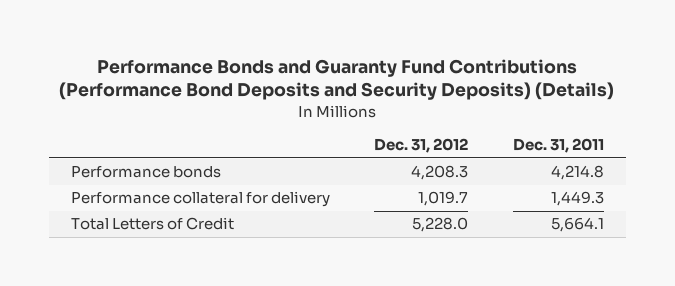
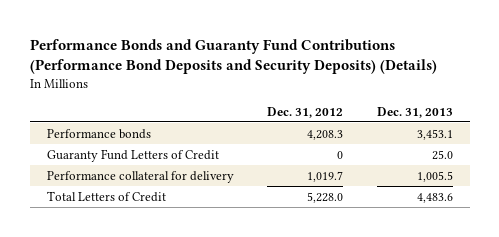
- | Dec. 31, 2012 | Dec. 31, 2011
+ | Dec. 31, 2012 | Dec. 31, 2013
+ Guaranty Fund Letters of Credit | 0 | 25.0

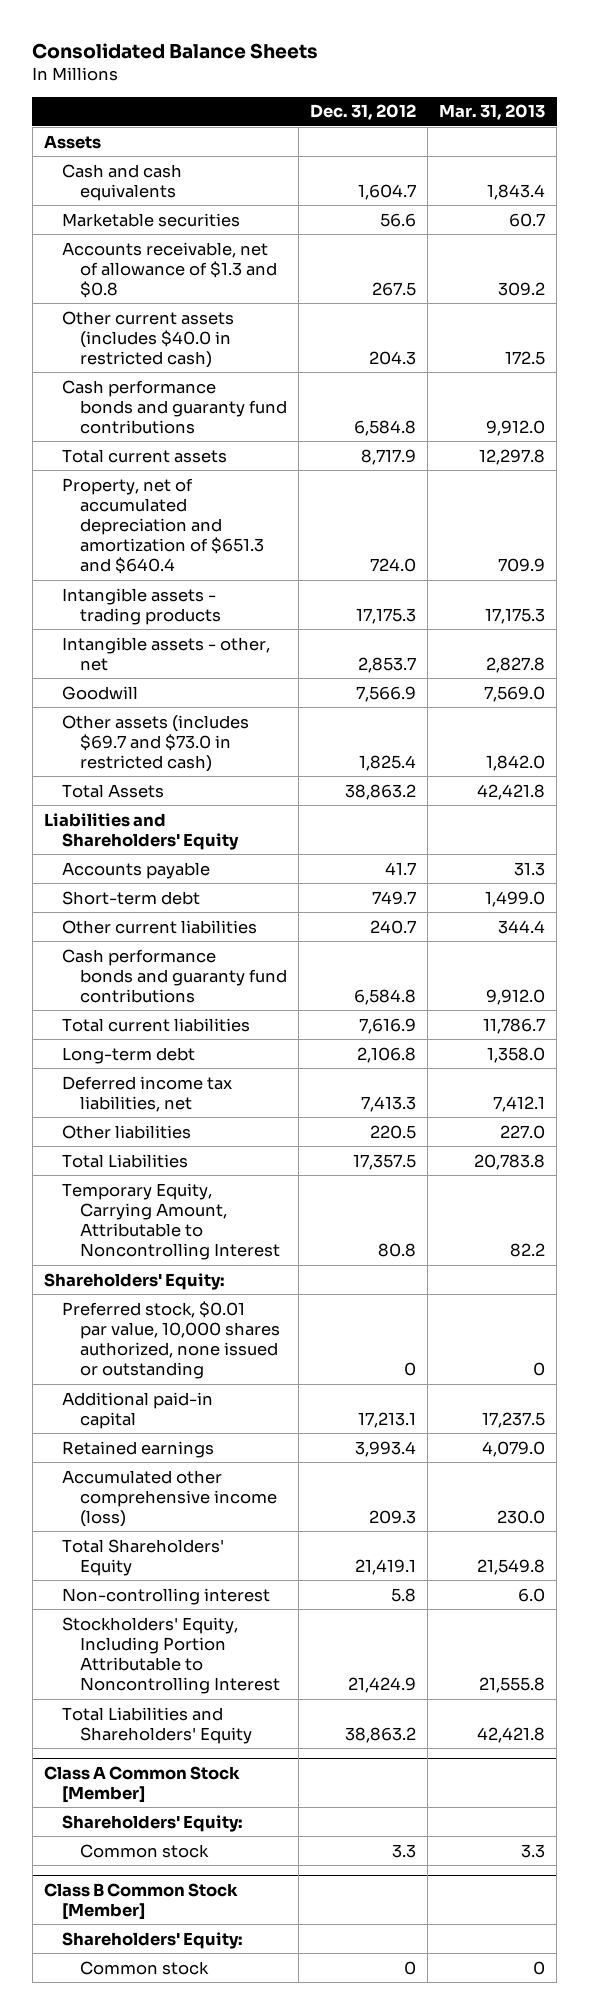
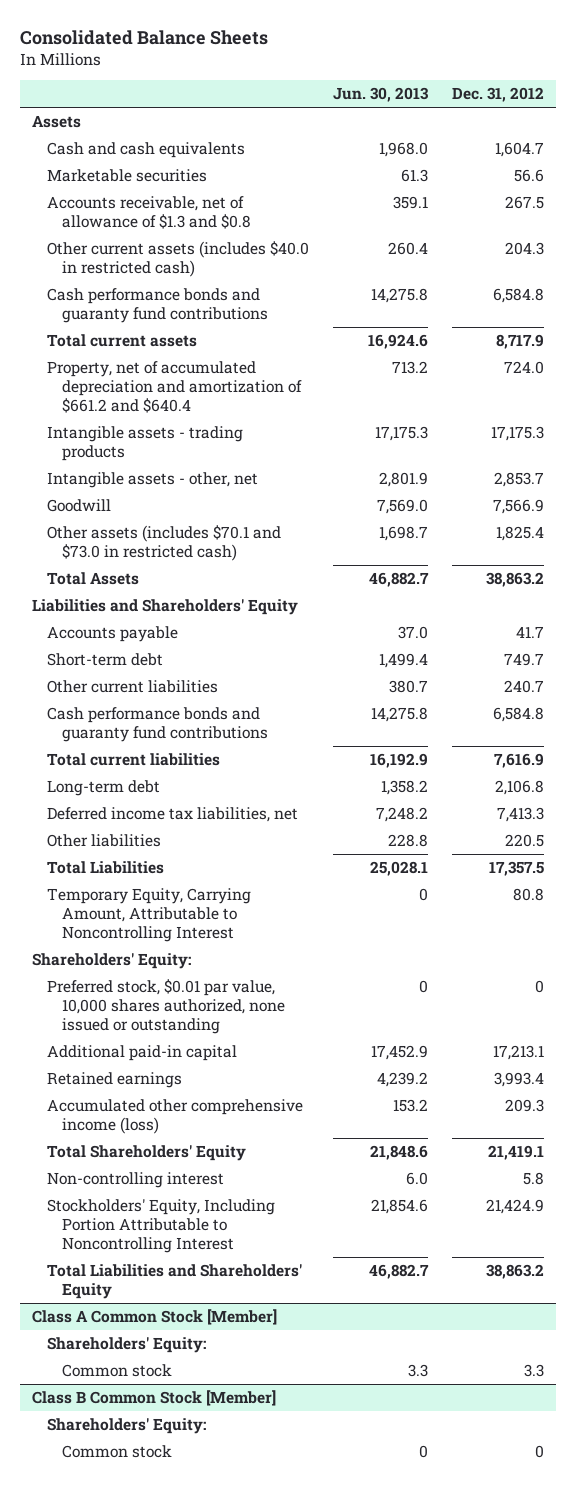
- | Dec. 31, 2012 | Mar. 31, 2013
+ | Jun. 30, 2013 | Dec. 31, 2012
- Property, net of accumulated depreciation and amortization of $651.3 and $640.4 | 724.0 | 709.9
+ Property, net of accumulated depreciation and amortization of $661.2 and $640.4 | 713.2 | 724.0
- Other assets (includes $69.7 and $73.0 in restricted cash) | 1,825.4 | 1,842.0
+ Other assets (includes $70.1 and $73.0 in restricted cash) | 1,698.7 | 1,825.4

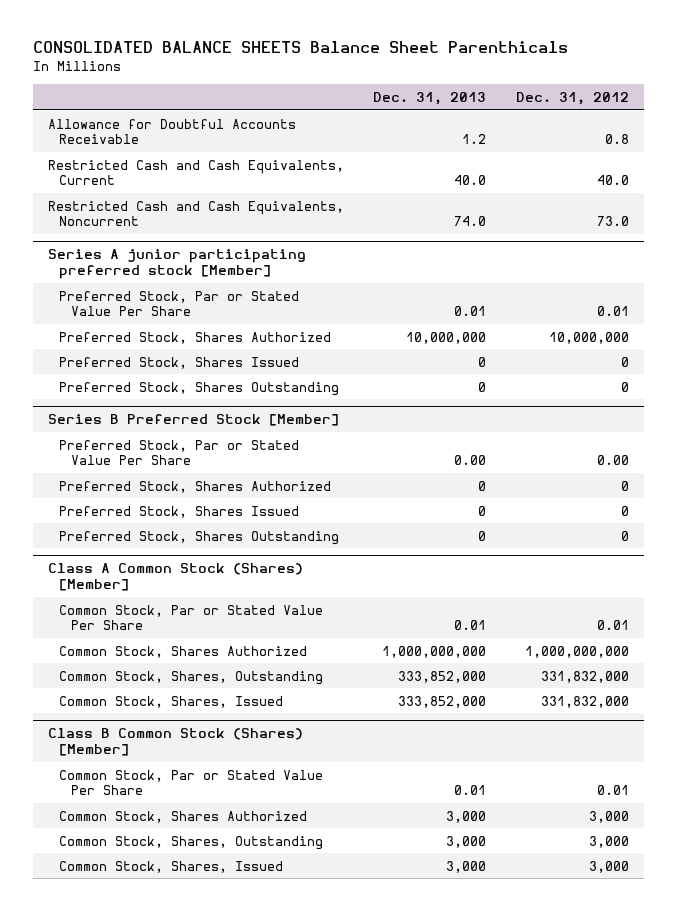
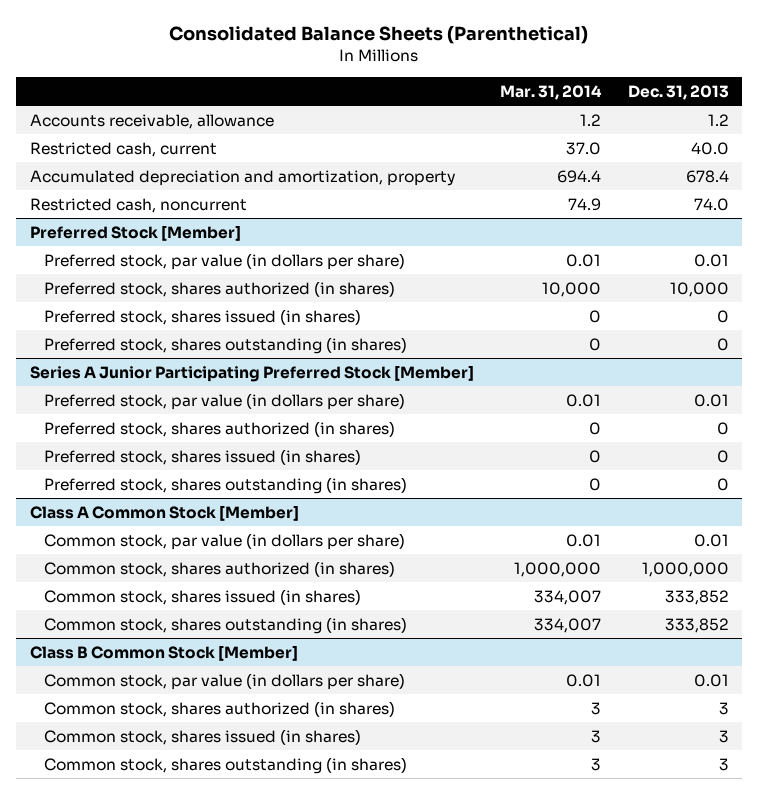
- CONSOLIDATED BALANCE SHEETS Balance Sheet Parenthicals
+ Consolidated Balance Sheets (Parenthetical)
- | Dec. 31, 2013 | Dec. 31, 2012
+ | Mar. 31, 2014 | Dec. 31, 2013
- Allowance for Doubtful Accounts Receivable | 1.2 | 0.8
- Restricted Cash and Cash Equivalents, Current | 40.0 | 40.0
- Restricted Cash and Cash Equivalents, Noncurrent | 74.0 | 73.0
- Series A junior participating preferred stock [Member]
- Preferred Stock, Par or Stated Value Per Share | 0.01 | 0.01
- Preferred Stock, Shares Authorized | 10,000,000 | 10,000,000
- Preferred Stock, Shares Issued | 0 | 0
- Preferred Stock, Shares Outstanding | 0 | 0
- Series B Preferred Stock [Member]
- Preferred Stock, Par or Stated Value Per Share | 0.00 | 0.00
- Preferred Stock, Shares Authorized | 0 | 0
- Preferred Stock, Shares Issued | 0 | 0
- Preferred Stock, Shares Outstanding | 0 | 0
- Class A Common Stock (Shares) [Member]
- Common Stock, Par or Stated Value Per Share | 0.01 | 0.01
- Common Stock, Shares Authorized | 1,000,000,000 | 1,000,000,000
- Common Stock, Shares, Outstanding | 333,852,000 | 331,832,000
- Common Stock, Shares, Issued | 333,852,000 | 331,832,000
- Class B Common Stock (Shares) [Member]
- Common Stock, Par or Stated Value Per Share | 0.01 | 0.01
- Common Stock, Shares Authorized | 3,000 | 3,000
- Common Stock, Shares, Outstanding | 3,000 | 3,000
- Common Stock, Shares, Issued | 3,000 | 3,000
+ Accounts receivable, allowance | 1.2 | 1.2
+ Restricted cash, current | 37.0 | 40.0
+ Accumulated depreciation and amortization, property | 694.4 | 678.4
+ Restricted cash, noncurrent | 74.9 | 74.0
+ Preferred Stock [Member]
+ Preferred stock, par value (in dollars per share) | 0.01 | 0.01
+ Preferred stock, shares authorized (in shares) | 10,000 | 10,000
+ Preferred stock, shares issued (in shares) | 0 | 0
+ Preferred stock, shares outstanding (in shares) | 0 | 0
+ Series A Junior Participating Preferred Stock [Member]
+ Preferred stock, par value (in dollars per share) | 0.01 | 0.01
+ Preferred stock, shares authorized (in shares) | 0 | 0
+ Preferred stock, shares issued (in shares) | 0 | 0
+ Preferred stock, shares outstanding (in shares) | 0 | 0
+ Class A Common Stock [Member]
+ Common stock, par value (in dollars per share) | 0.01 | 0.01
+ Common stock, shares authorized (in shares) | 1,000,000 | 1,000,000
+ Common stock, shares issued (in shares) | 334,007 | 333,852
+ Common stock, shares outstanding (in shares) | 334,007 | 333,852
+ Class B Common Stock [Member]
+ Common stock, par value (in dollars per share) | 0.01 | 0.01
+ Common stock, shares authorized (in shares) | 3 | 3
+ Common stock, shares issued (in shares) | 3 | 3
+ Common stock, shares outstanding (in shares) | 3 | 3

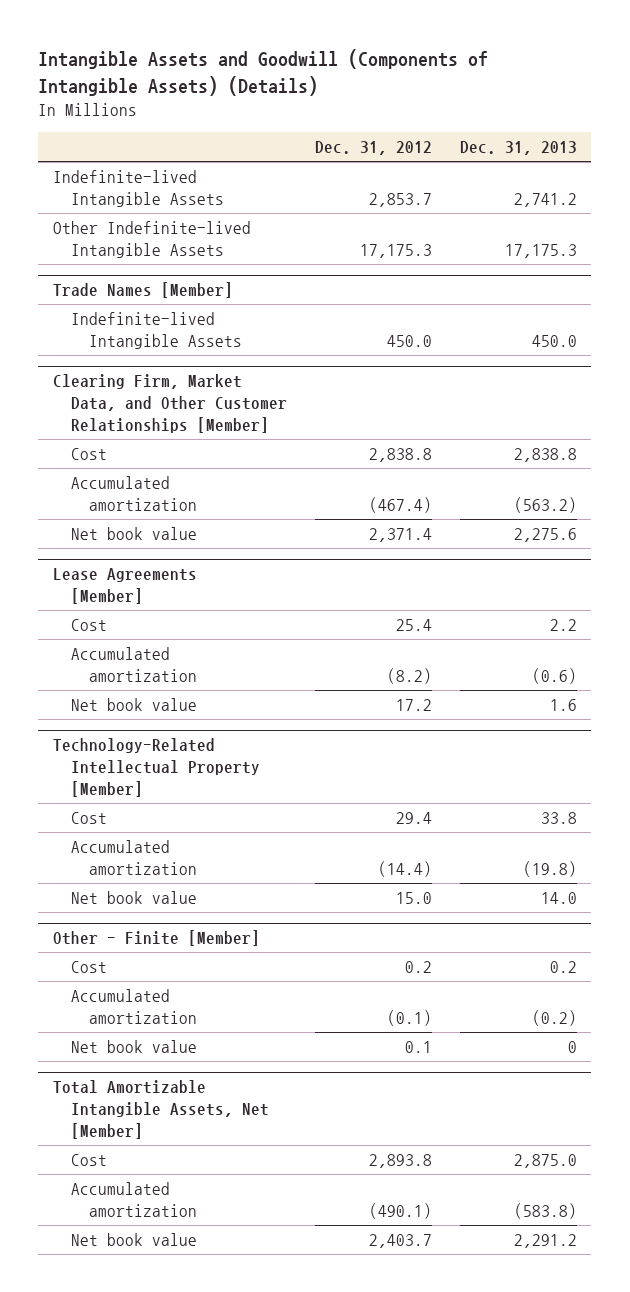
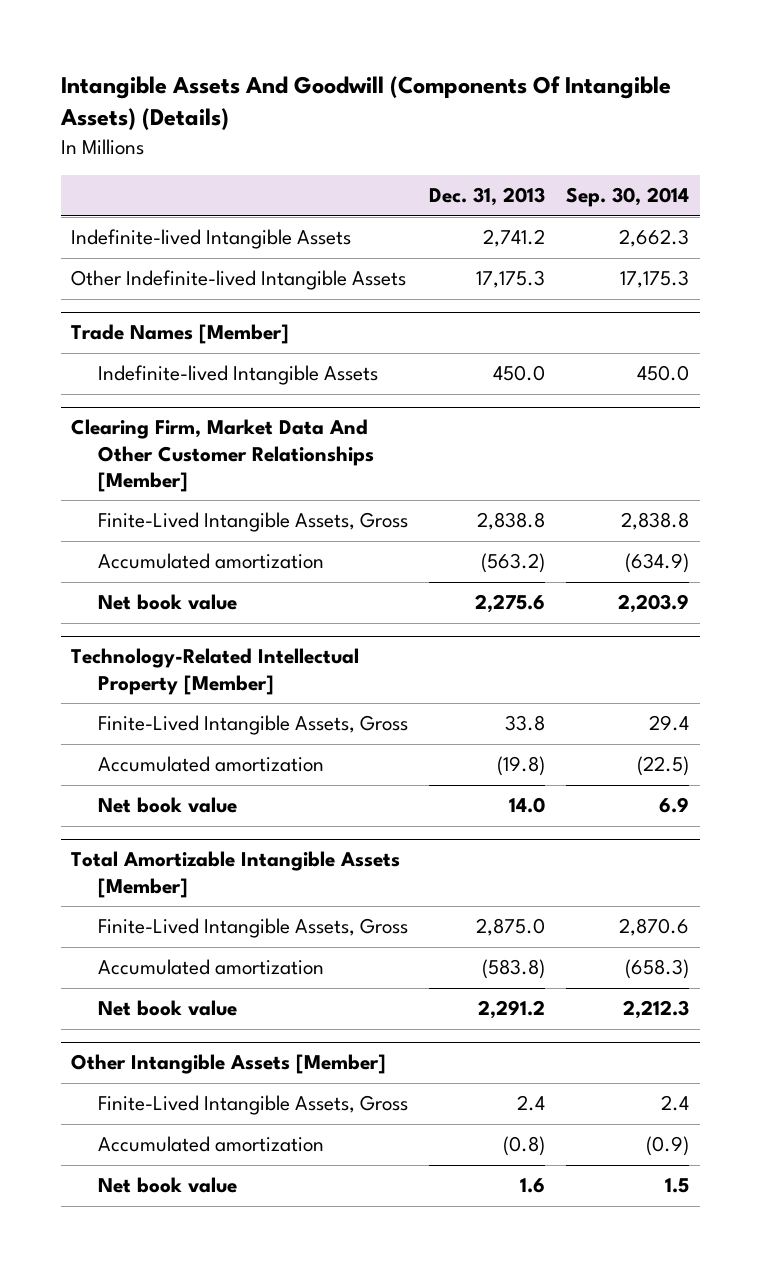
- Intangible Assets and Goodwill (Components of Intangible Assets) (Details)
+ Intangible Assets And Goodwill (Components Of Intangible Assets) (Details)
- | Dec. 31, 2012 | Dec. 31, 2013
+ | Dec. 31, 2013 | Sep. 30, 2014
- Clearing Firm, Market Data, and Other Customer Relationships [Member]
- Cost | 2,838.8 | 2,838.8
+ Clearing Firm, Market Data And Other Customer Relationships [Member]
+ Finite-Lived Intangible Assets, Gross | 2,838.8 | 2,838.8
- Lease Agreements [Member]
- Cost | 25.4 | 2.2
- Accumulated amortization | (8.2) | (0.6)
- Net book value | 17.2 | 1.6
@ Technology-Related Intellectual Property [Member]
- Cost | 29.4 | 33.8
+ Finite-Lived Intangible Assets, Gross | 33.8 | 29.4
- Other - Finite [Member]
- Cost | 0.2 | 0.2
- Accumulated amortization | (0.1) | (0.2)
- Net book value | 0.1 | 0
- Total Amortizable Intangible Assets, Net [Member]
- Cost | 2,893.8 | 2,875.0
+ Total Amortizable Intangible Assets [Member]
+ Finite-Lived Intangible Assets, Gross | 2,875.0 | 2,870.6
+ Other Intangible Assets [Member]
+ Finite-Lived Intangible Assets, Gross | 2.4 | 2.4
+ Accumulated amortization | (0.8) | (0.9)
+ Net book value | 1.6 | 1.5

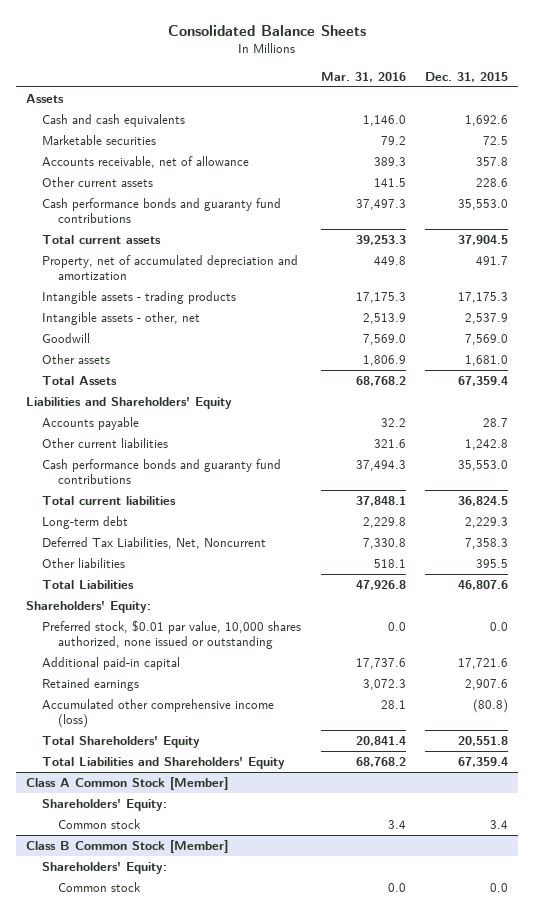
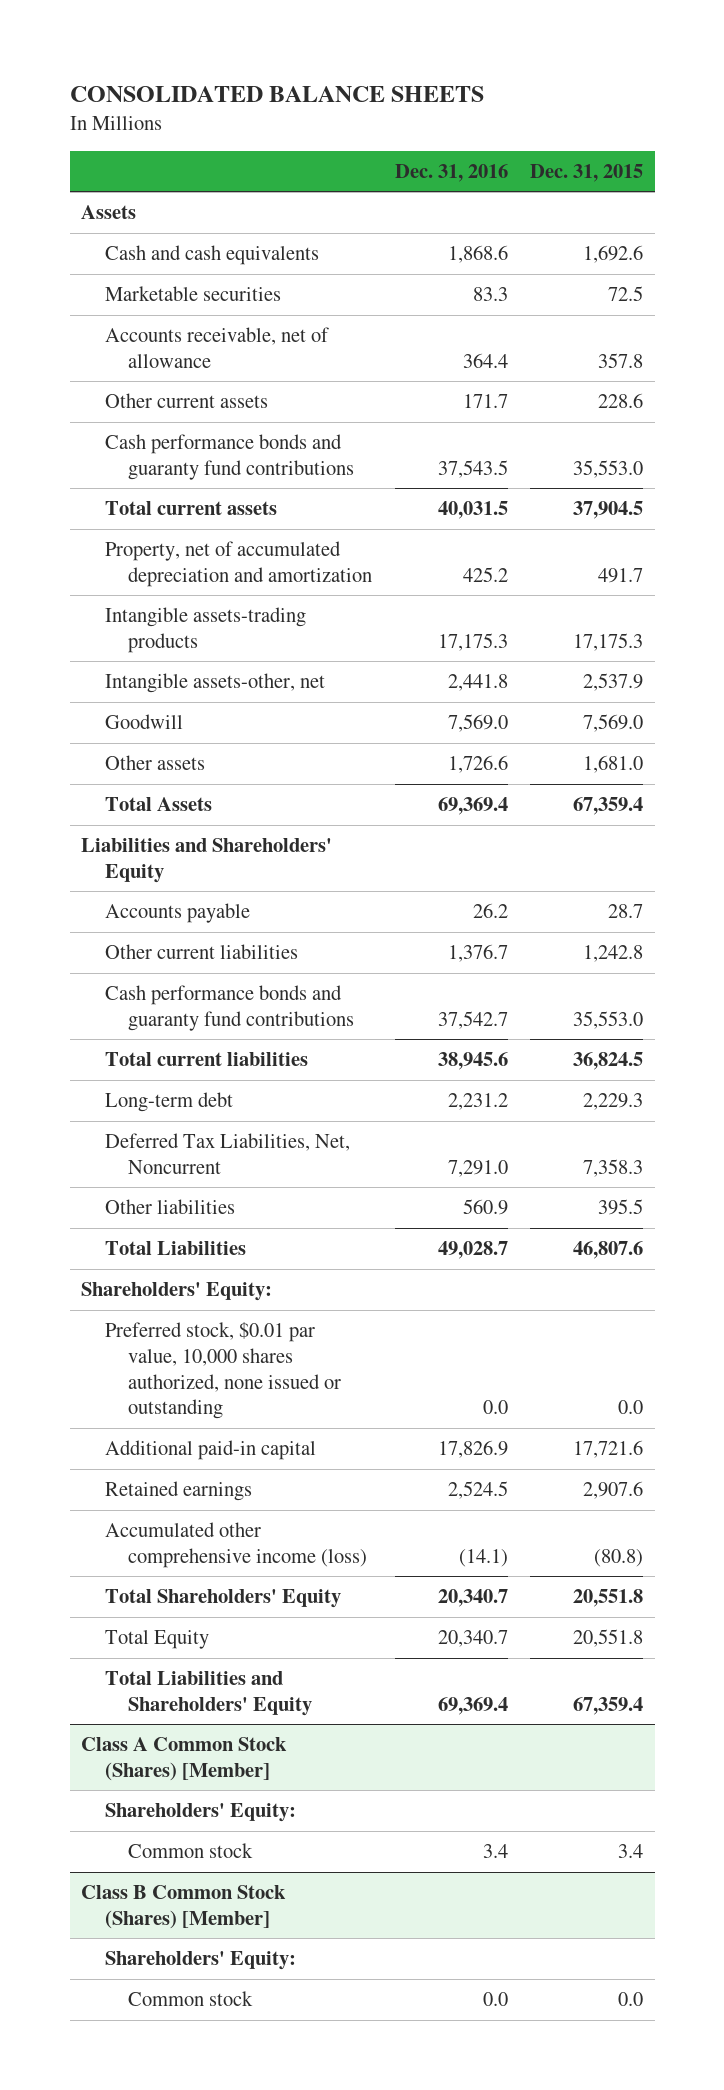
- Consolidated Balance Sheets
+ CONSOLIDATED BALANCE SHEETS
- | Mar. 31, 2016 | Dec. 31, 2015
+ | Dec. 31, 2016 | Dec. 31, 2015
- Intangible assets - trading products | 17,175.3 | 17,175.3
- Intangible assets - other, net | 2,513.9 | 2,537.9
+ Intangible assets-trading products | 17,175.3 | 17,175.3
+ Intangible assets-other, net | 2,441.8 | 2,537.9
+ Total Equity | 20,340.7 | 20,551.8
- Class A Common Stock [Member]
+ Class A Common Stock (Shares) [Member]
- Class B Common Stock [Member]
+ Class B Common Stock (Shares) [Member]

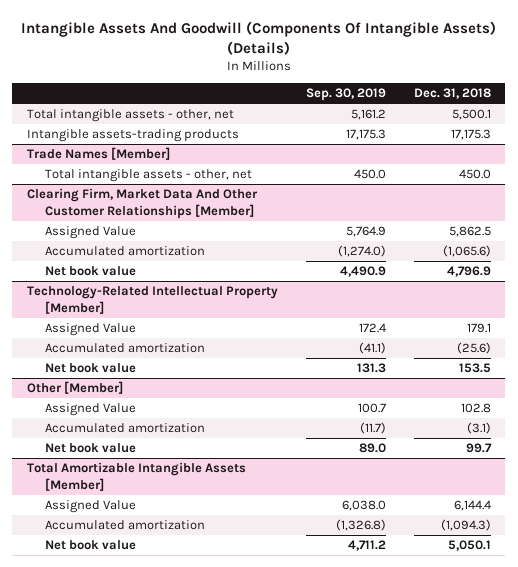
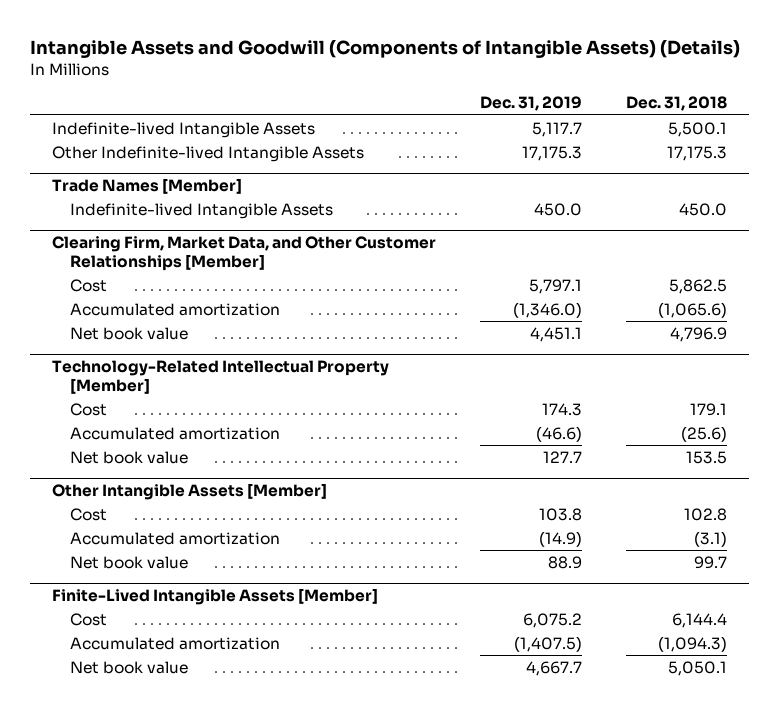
- Intangible Assets And Goodwill (Components Of Intangible Assets) (Details)
+ Intangible Assets and Goodwill (Components of Intangible Assets) (Details)
- | Sep. 30, 2019 | Dec. 31, 2018
+ | Dec. 31, 2019 | Dec. 31, 2018
- Total intangible assets - other, net | 5,161.2 | 5,500.1
- Intangible assets-trading products | 17,175.3 | 17,175.3
+ Indefinite-lived Intangible Assets | 5,117.7 | 5,500.1
+ Other Indefinite-lived Intangible Assets | 17,175.3 | 17,175.3
@ Trade Names [Member]
- Total intangible assets - other, net | 450.0 | 450.0
- Clearing Firm, Market Data And Other Customer Relationships [Member]
- Assigned Value | 5,764.9 | 5,862.5
@ Trade Names [Member]
+ Indefinite-lived Intangible Assets | 450.0 | 450.0
+ Clearing Firm, Market Data, and Other Customer Relationships [Member]
+ Cost | 5,797.1 | 5,862.5
@ Technology-Related Intellectual Property [Member]
- Assigned Value | 172.4 | 179.1
+ Cost | 174.3 | 179.1
- Other [Member]
- Assigned Value | 100.7 | 102.8
+ Other Intangible Assets [Member]
+ Cost | 103.8 | 102.8
- Total Amortizable Intangible Assets [Member]
- Assigned Value | 6,038.0 | 6,144.4
+ Finite-Lived Intangible Assets [Member]
+ Cost | 6,075.2 | 6,144.4

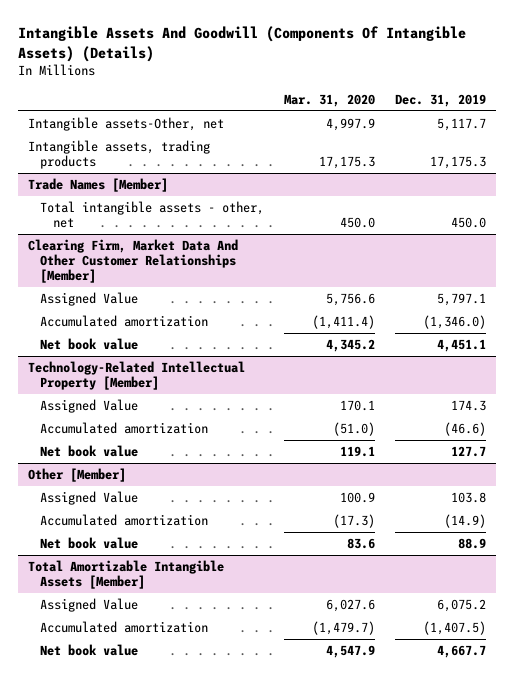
- Intangible Assets and Goodwill (Components of Intangible Assets) (Details)
+ Intangible Assets And Goodwill (Components Of Intangible Assets) (Details)
- | Dec. 31, 2019 | Dec. 31, 2018
+ | Mar. 31, 2020 | Dec. 31, 2019
- Indefinite-lived Intangible Assets | 5,117.7 | 5,500.1
- Other Indefinite-lived Intangible Assets | 17,175.3 | 17,175.3
+ Intangible assets-Other, net | 4,997.9 | 5,117.7
+ Intangible assets, trading products | 17,175.3 | 17,175.3
@ Trade Names [Member]
- Indefinite-lived Intangible Assets | 450.0 | 450.0
- Clearing Firm, Market Data, and Other Customer Relationships [Member]
- Cost | 5,797.1 | 5,862.5
@ Trade Names [Member]
+ Total intangible assets - other, net | 450.0 | 450.0
+ Clearing Firm, Market Data And Other Customer Relationships [Member]
+ Assigned Value | 5,756.6 | 5,797.1
@ Technology-Related Intellectual Property [Member]
- Cost | 174.3 | 179.1
+ Assigned Value | 170.1 | 174.3
- Other Intangible Assets [Member]
- Cost | 103.8 | 102.8
+ Other [Member]
+ Assigned Value | 100.9 | 103.8
- Finite-Lived Intangible Assets [Member]
- Cost | 6,075.2 | 6,144.4
+ Total Amortizable Intangible Assets [Member]
+ Assigned Value | 6,027.6 | 6,075.2

